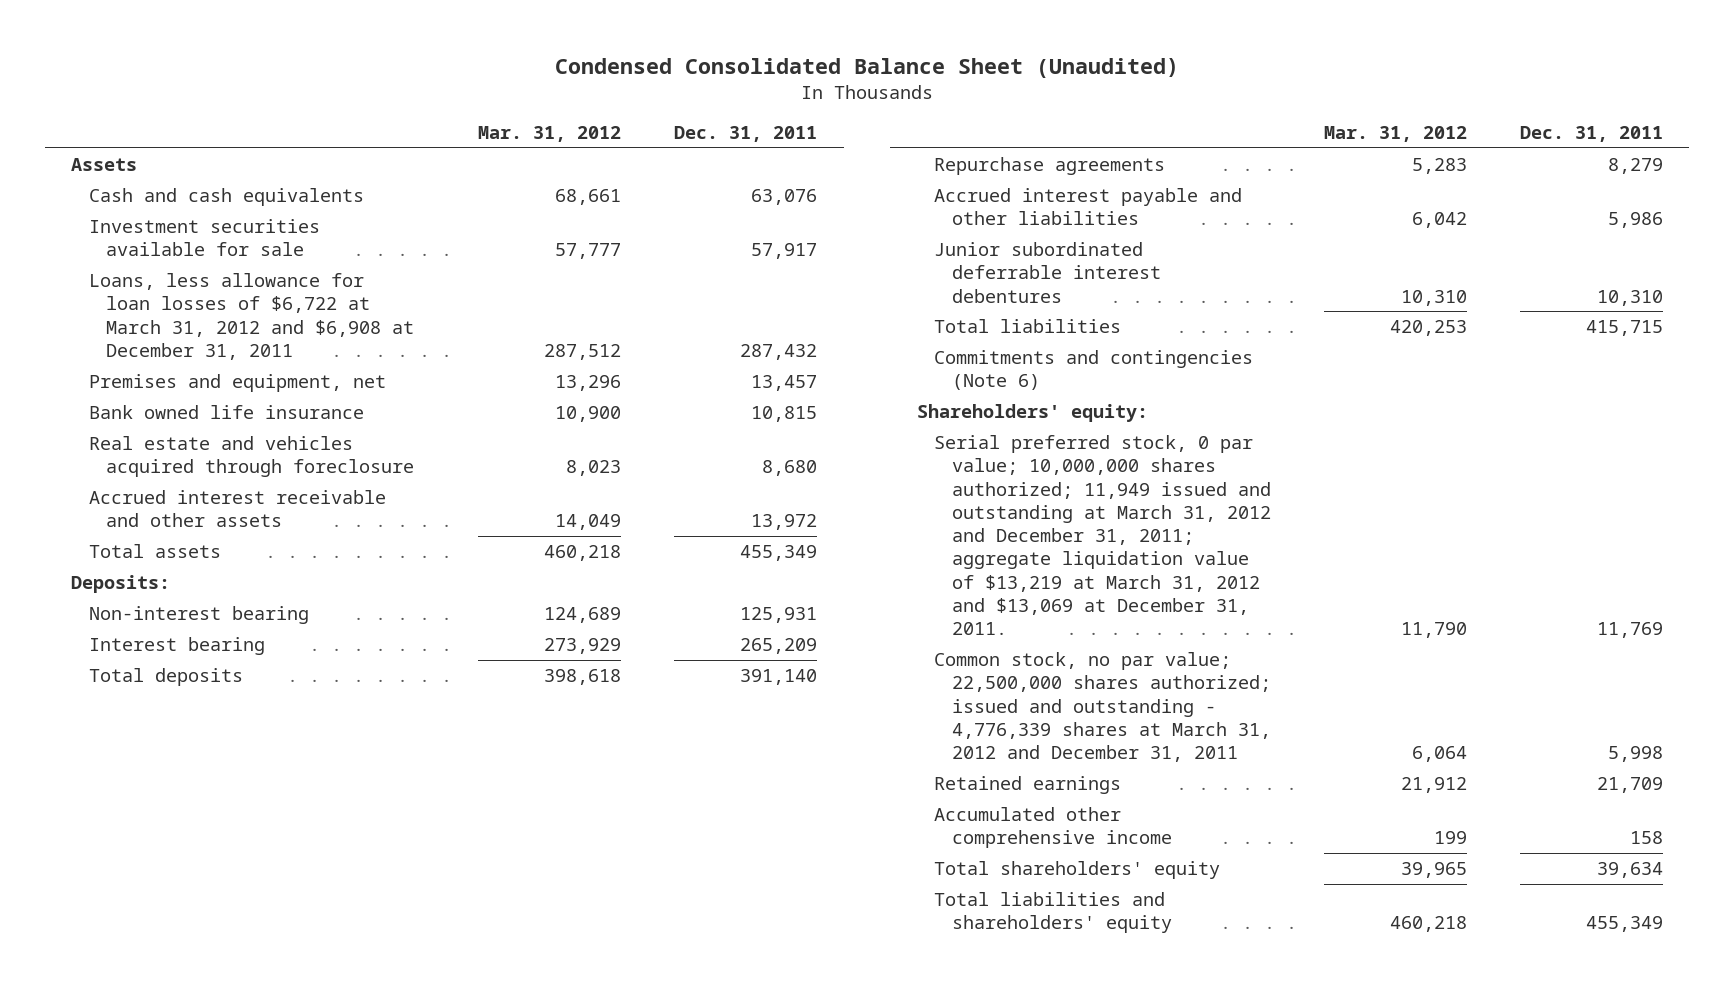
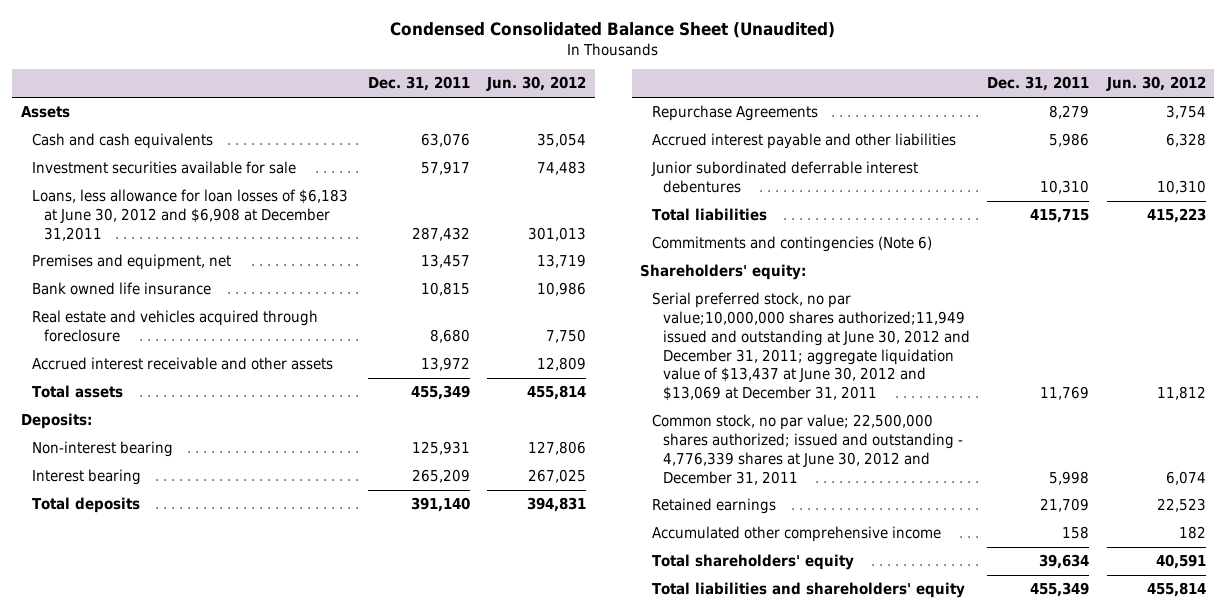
- | Mar. 31, 2012 | Dec. 31, 2011
+ | Dec. 31, 2011 | Jun. 30, 2012
- Loans, less allowance for loan losses of $6,722 at March 31, 2012 and $6,908 at December 31, 2011 | 287,512 | 287,432
+ Loans, less allowance for loan losses of $6,183 at June 30, 2012 and $6,908 at December 31,2011 | 287,432 | 301,013
- Repurchase agreements | 5,283 | 8,279
+ Repurchase Agreements | 8,279 | 3,754
- Serial preferred stock, 0 par value; 10,000,000 shares authorized; 11,949 issued and outstanding at March 31, 2012 and December 31, 2011; aggregate liquidation value of $13,219 at March 31, 2012 and $13,069 at December 31, 2011. | 11,790 | 11,769
- Common stock, no par value; 22,500,000 shares authorized; issued and outstanding - 4,776,339 shares at March 31, 2012 and December 31, 2011 | 6,064 | 5,998
+ Serial preferred stock, no par value;10,000,000 shares authorized;11,949 issued and outstanding at June 30, 2012 and December 31, 2011; aggregate liquidation value of $13,437 at June 30, 2012 and $13,069 at December 31, 2011 | 11,769 | 11,812
+ Common stock, no par value; 22,500,000 shares authorized; issued and outstanding - 4,776,339 shares at June 30, 2012 and December 31, 2011 | 5,998 | 6,074

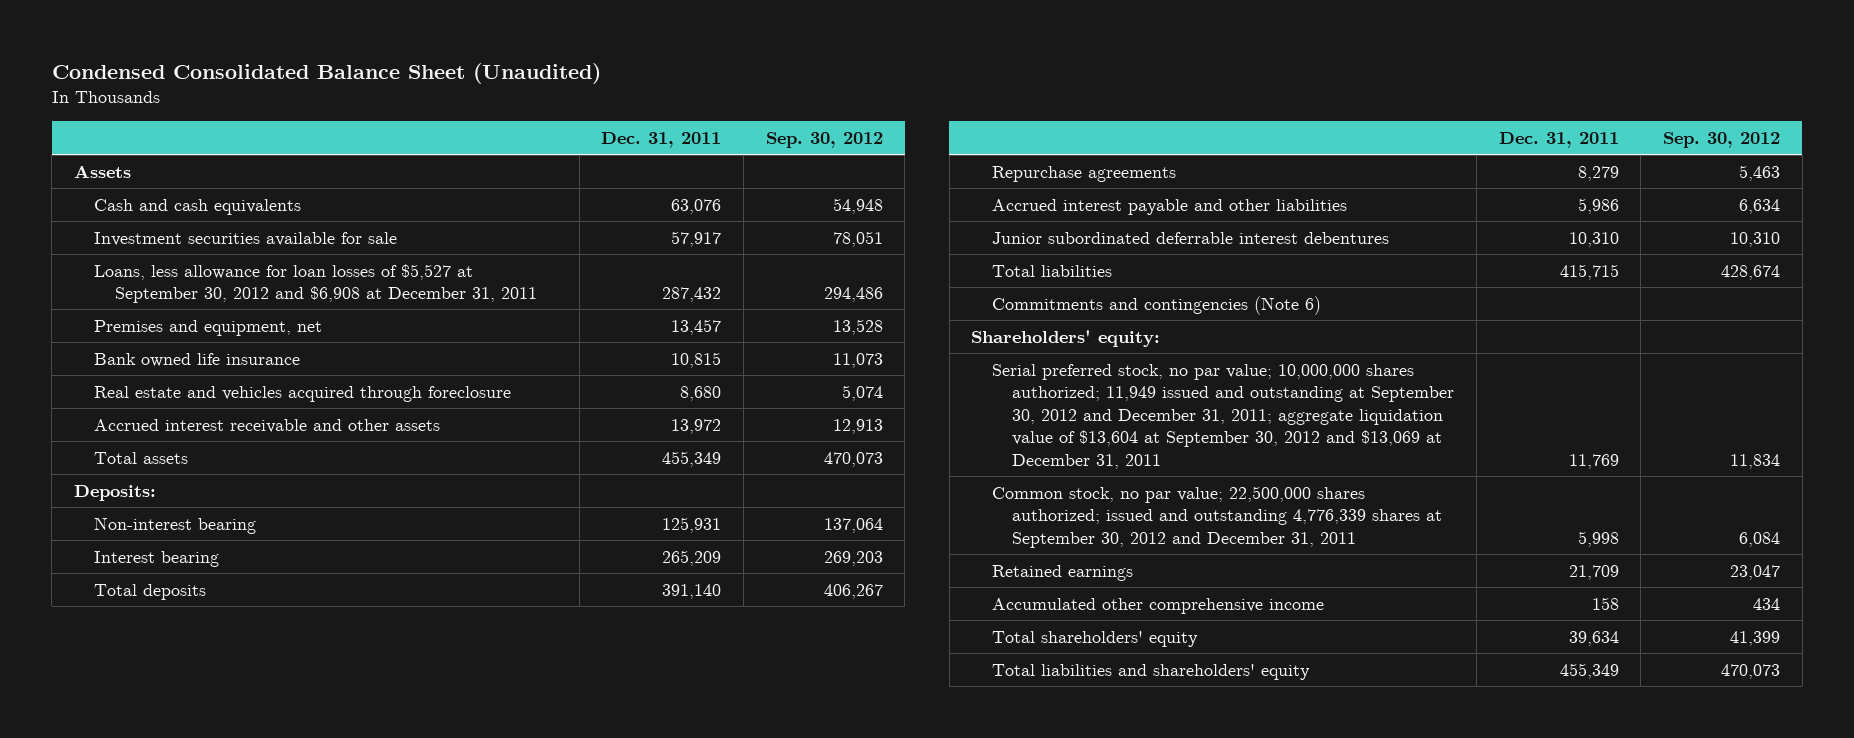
- | Dec. 31, 2011 | Jun. 30, 2012
+ | Dec. 31, 2011 | Sep. 30, 2012
- Loans, less allowance for loan losses of $6,183 at June 30, 2012 and $6,908 at December 31,2011 | 287,432 | 301,013
+ Loans, less allowance for loan losses of $5,527 at September 30, 2012 and $6,908 at December 31, 2011 | 287,432 | 294,486
- Repurchase Agreements | 8,279 | 3,754
+ Repurchase agreements | 8,279 | 5,463
- Serial preferred stock, no par value;10,000,000 shares authorized;11,949 issued and outstanding at June 30, 2012 and December 31, 2011; aggregate liquidation value of $13,437 at June 30, 2012 and $13,069 at December 31, 2011 | 11,769 | 11,812
- Common stock, no par value; 22,500,000 shares authorized; issued and outstanding - 4,776,339 shares at June 30, 2012 and December 31, 2011 | 5,998 | 6,074
+ Serial preferred stock, no par value; 10,000,000 shares authorized; 11,949 issued and outstanding at September 30, 2012 and December 31, 2011; aggregate liquidation value of $13,604 at September 30, 2012 and $13,069 at December 31, 2011 | 11,769 | 11,834
+ Common stock, no par value; 22,500,000 shares authorized; issued and outstanding 4,776,339 shares at September 30, 2012 and December 31, 2011 | 5,998 | 6,084

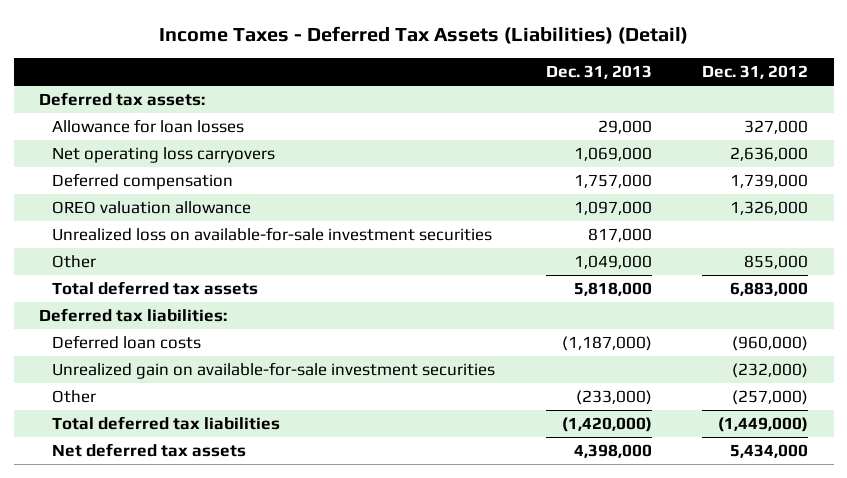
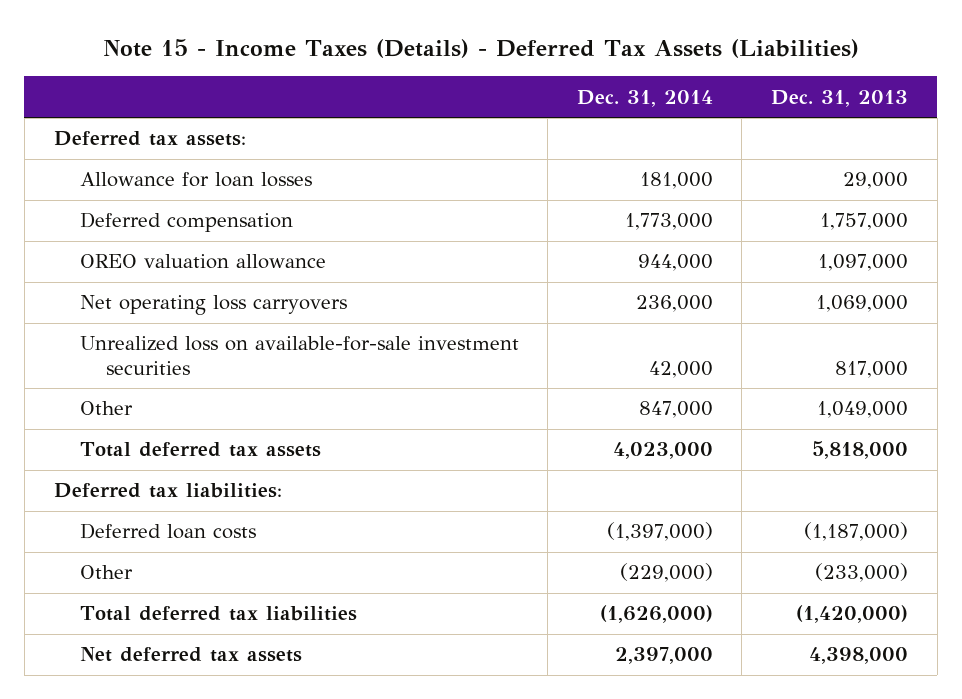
- Income Taxes - Deferred Tax Assets (Liabilities) (Detail)
+ Note 15 - Income Taxes (Details) - Deferred Tax Assets (Liabilities)
- | Dec. 31, 2013 | Dec. 31, 2012
+ | Dec. 31, 2014 | Dec. 31, 2013
moved down: Net operating loss carryovers | 236,000 | 1,069,000
- Unrealized gain on available-for-sale investment securities | | (232,000)

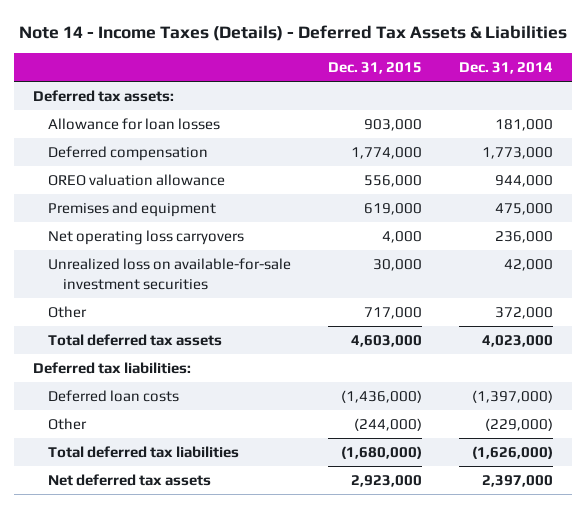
- Note 15 - Income Taxes (Details) - Deferred Tax Assets (Liabilities)
+ Note 14 - Income Taxes (Details) - Deferred Tax Assets & Liabilities
- | Dec. 31, 2014 | Dec. 31, 2013
+ | Dec. 31, 2015 | Dec. 31, 2014
+ Premises and equipment | 619,000 | 475,000
- Other | 847,000 | 1,049,000
+ Other | 717,000 | 372,000

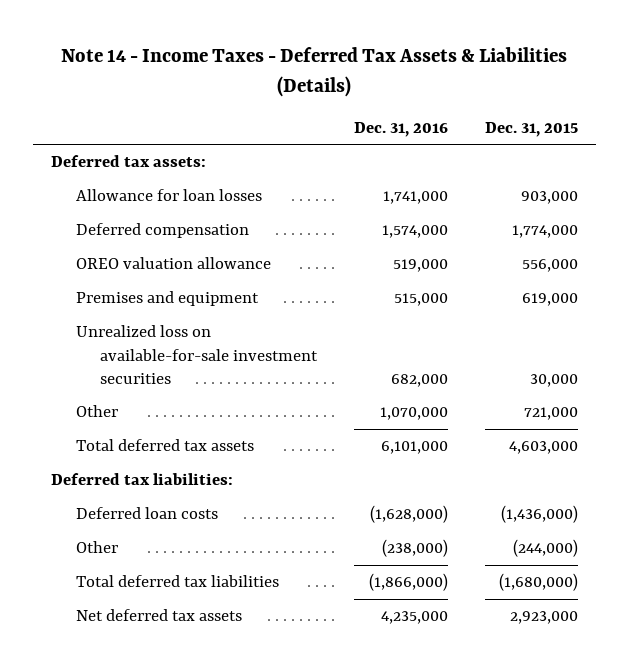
- Note 14 - Income Taxes (Details) - Deferred Tax Assets & Liabilities
+ Note 14 - Income Taxes - Deferred Tax Assets & Liabilities (Details)
- | Dec. 31, 2015 | Dec. 31, 2014
+ | Dec. 31, 2016 | Dec. 31, 2015
- Net operating loss carryovers | 4,000 | 236,000
- Other | 717,000 | 372,000
+ Other | 1,070,000 | 721,000

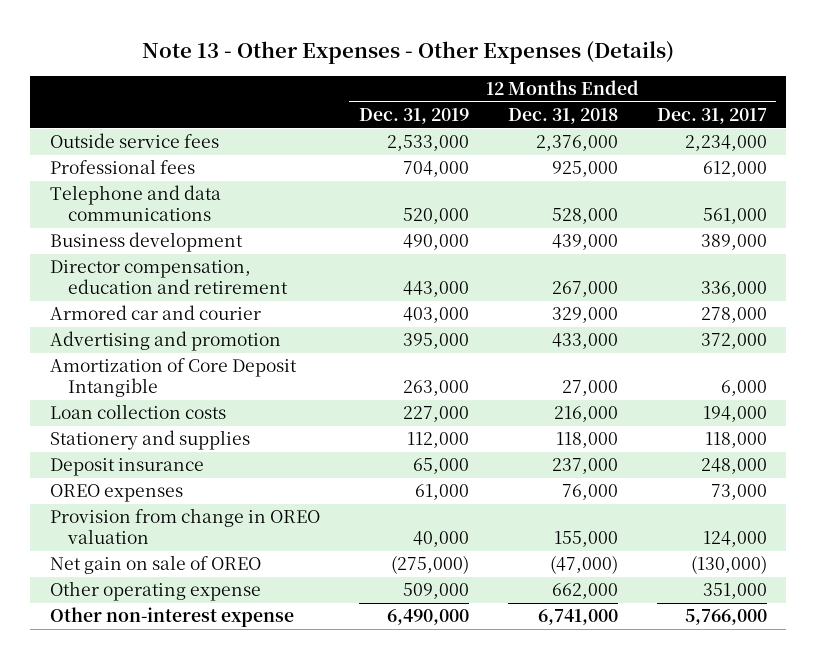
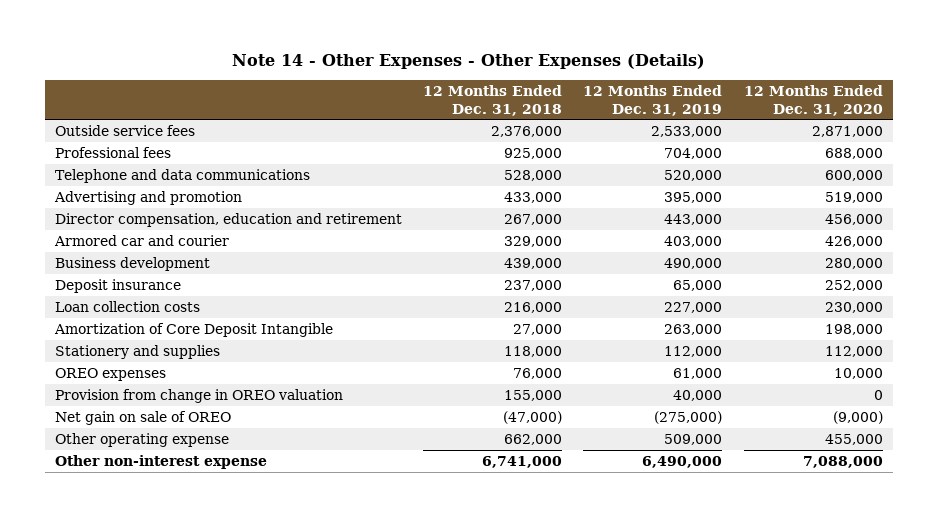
- Note 13 - Other Expenses - Other Expenses (Details)
+ Note 14 - Other Expenses - Other Expenses (Details)
- | 12 Months Ended Dec. 31, 2019 | 12 Months Ended Dec. 31, 2018 | 12 Months Ended Dec. 31, 2017
+ | 12 Months Ended Dec. 31, 2018 | 12 Months Ended Dec. 31, 2019 | 12 Months Ended Dec. 31, 2020
moved up: Advertising and promotion | 433,000 | 395,000 | 519,000
moved down: Business development | 439,000 | 490,000 | 280,000
moved up: Deposit insurance | 237,000 | 65,000 | 252,000
moved down: Amortization of Core Deposit Intangible | 27,000 | 263,000 | 198,000

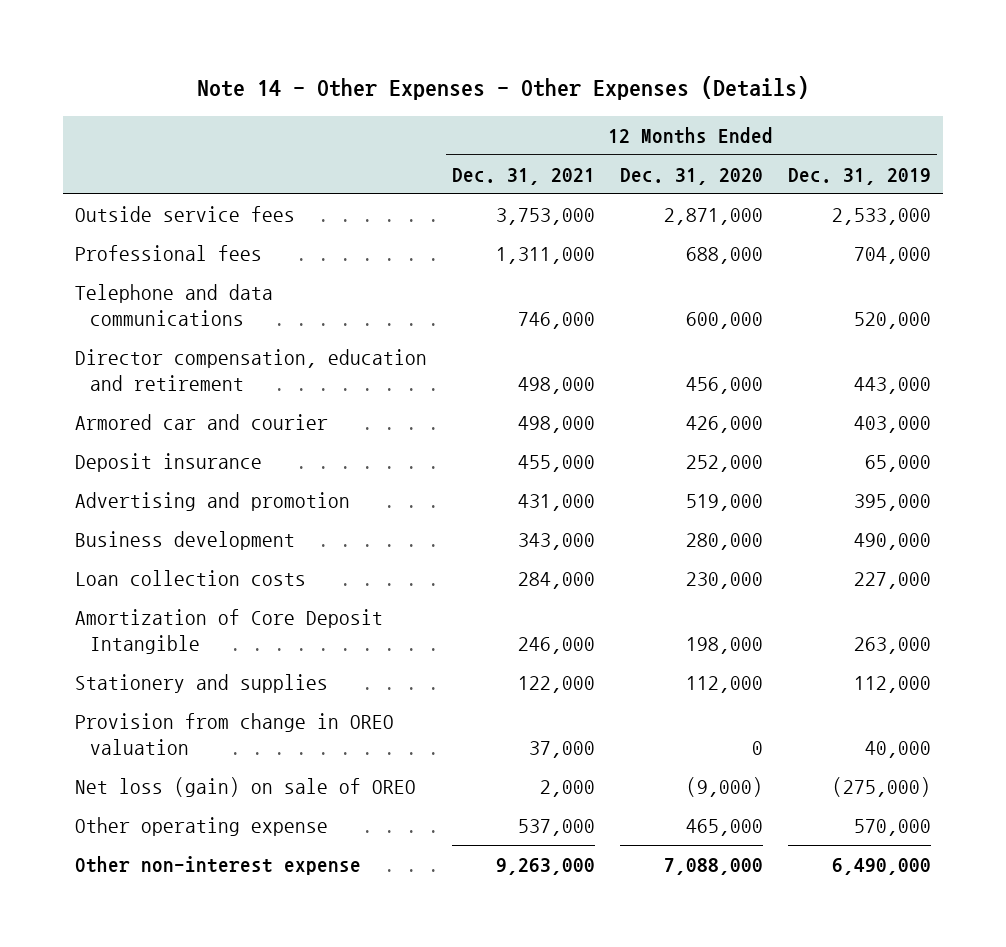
- | 12 Months Ended Dec. 31, 2018 | 12 Months Ended Dec. 31, 2019 | 12 Months Ended Dec. 31, 2020
+ | 12 Months Ended Dec. 31, 2021 | 12 Months Ended Dec. 31, 2020 | 12 Months Ended Dec. 31, 2019
moved down: Advertising and promotion | 431,000 | 519,000 | 395,000
moved down: Business development | 343,000 | 280,000 | 490,000
- OREO expenses | 76,000 | 61,000 | 10,000
- Net gain on sale of OREO | (47,000) | (275,000) | (9,000)
- Other operating expense | 662,000 | 509,000 | 455,000
+ Net loss (gain) on sale of OREO | 2,000 | (9,000) | (275,000)
+ Other operating expense | 537,000 | 465,000 | 570,000

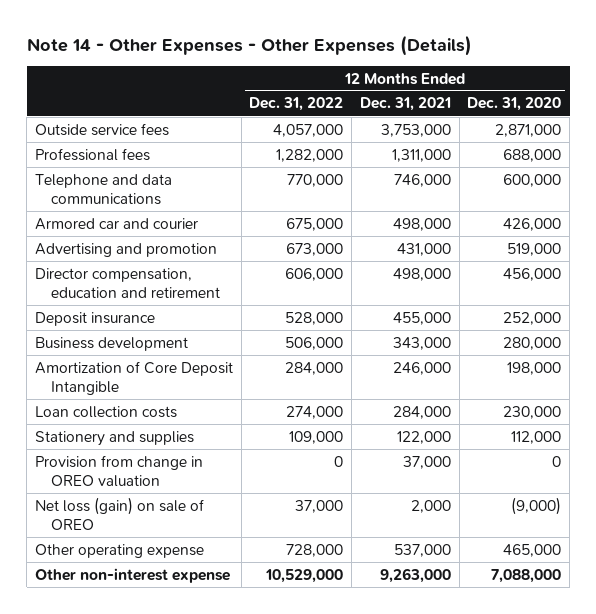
- | 12 Months Ended Dec. 31, 2021 | 12 Months Ended Dec. 31, 2020 | 12 Months Ended Dec. 31, 2019
+ | 12 Months Ended Dec. 31, 2022 | 12 Months Ended Dec. 31, 2021 | 12 Months Ended Dec. 31, 2020
moved down: Director compensation, education and retirement | 606,000 | 498,000 | 456,000
moved down: Deposit insurance | 528,000 | 455,000 | 252,000
moved down: Loan collection costs | 274,000 | 284,000 | 230,000

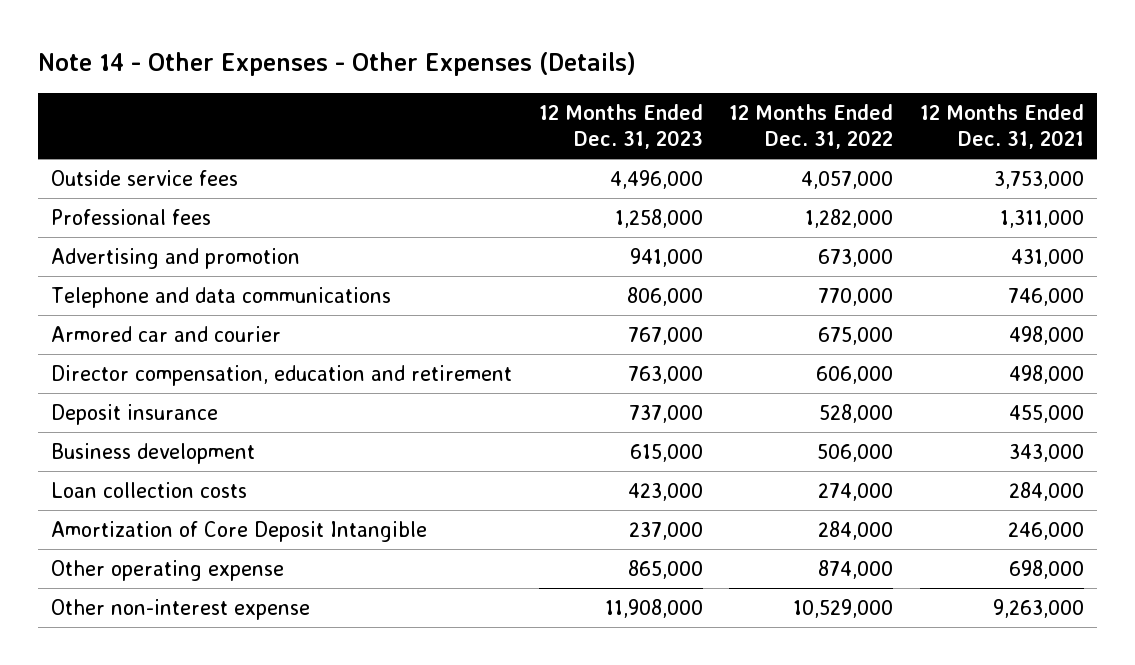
- | 12 Months Ended Dec. 31, 2022 | 12 Months Ended Dec. 31, 2021 | 12 Months Ended Dec. 31, 2020
+ | 12 Months Ended Dec. 31, 2023 | 12 Months Ended Dec. 31, 2022 | 12 Months Ended Dec. 31, 2021
moved up: Advertising and promotion | 941,000 | 673,000 | 431,000
- Stationery and supplies | 109,000 | 122,000 | 112,000
- Provision from change in OREO valuation | 0 | 37,000 | 0
- Net loss (gain) on sale of OREO | 37,000 | 2,000 | (9,000)
- Other operating expense | 728,000 | 537,000 | 465,000
moved down: Amortization of Core Deposit Intangible | 237,000 | 284,000 | 246,000
+ Other operating expense | 865,000 | 874,000 | 698,000

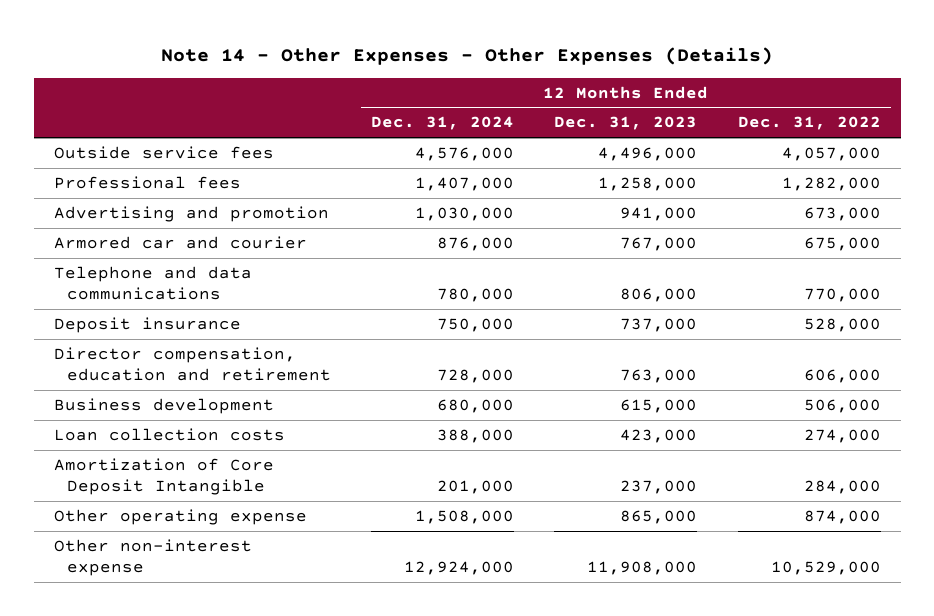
- | 12 Months Ended Dec. 31, 2023 | 12 Months Ended Dec. 31, 2022 | 12 Months Ended Dec. 31, 2021
+ | 12 Months Ended Dec. 31, 2024 | 12 Months Ended Dec. 31, 2023 | 12 Months Ended Dec. 31, 2022
moved down: Telephone and data communications | 780,000 | 806,000 | 770,000
moved down: Director compensation, education and retirement | 728,000 | 763,000 | 606,000

